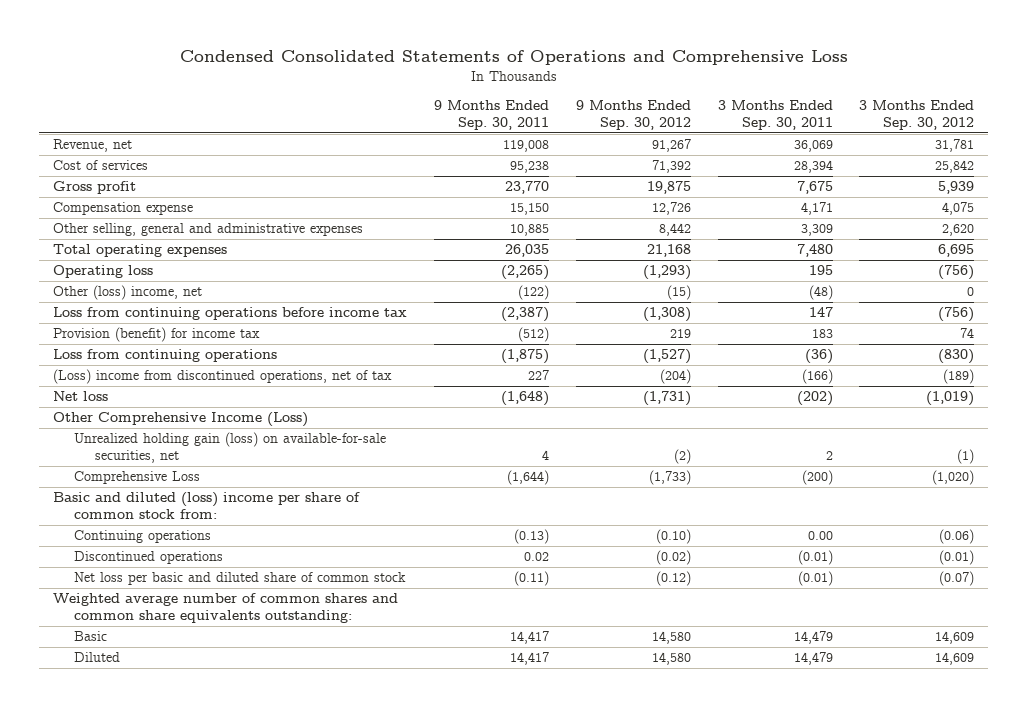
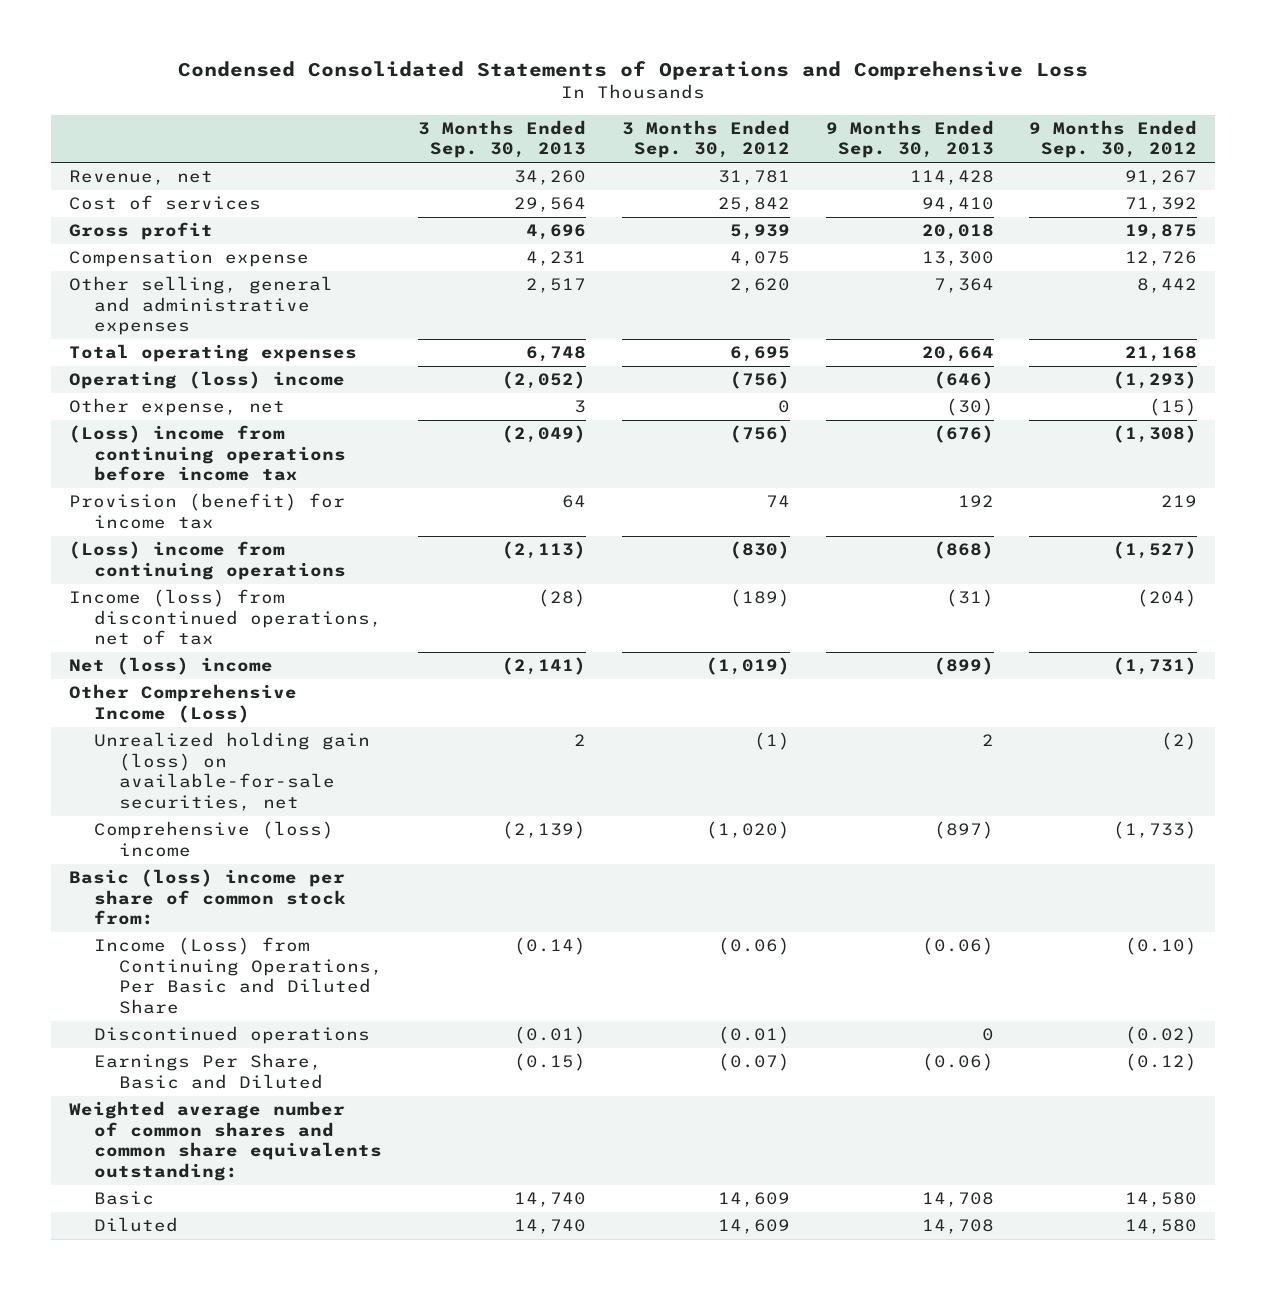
- | 9 Months Ended Sep. 30, 2011 | 9 Months Ended Sep. 30, 2012 | 3 Months Ended Sep. 30, 2011 | 3 Months Ended Sep. 30, 2012
+ | 3 Months Ended Sep. 30, 2013 | 3 Months Ended Sep. 30, 2012 | 9 Months Ended Sep. 30, 2013 | 9 Months Ended Sep. 30, 2012
- Operating loss | (2,265) | (1,293) | 195 | (756)
- Other (loss) income, net | (122) | (15) | (48) | 0
- Loss from continuing operations before income tax | (2,387) | (1,308) | 147 | (756)
+ Operating (loss) income | (2,052) | (756) | (646) | (1,293)
+ Other expense, net | 3 | 0 | (30) | (15)
+ (Loss) income from continuing operations before income tax | (2,049) | (756) | (676) | (1,308)
- Loss from continuing operations | (1,875) | (1,527) | (36) | (830)
- (Loss) income from discontinued operations, net of tax | 227 | (204) | (166) | (189)
- Net loss | (1,648) | (1,731) | (202) | (1,019)
+ (Loss) income from continuing operations | (2,113) | (830) | (868) | (1,527)
+ Income (loss) from discontinued operations, net of tax | (28) | (189) | (31) | (204)
+ Net (loss) income | (2,141) | (1,019) | (899) | (1,731)
- Comprehensive Loss | (1,644) | (1,733) | (200) | (1,020)
- Basic and diluted (loss) income per share of common stock from:
- Continuing operations | (0.13) | (0.10) | 0.00 | (0.06)
+ Comprehensive (loss) income | (2,139) | (1,020) | (897) | (1,733)
+ Basic (loss) income per share of common stock from:
+ Income (Loss) from Continuing Operations, Per Basic and Diluted Share | (0.14) | (0.06) | (0.06) | (0.10)
- Net loss per basic and diluted share of common stock | (0.11) | (0.12) | (0.01) | (0.07)
+ Earnings Per Share, Basic and Diluted | (0.15) | (0.07) | (0.06) | (0.12)

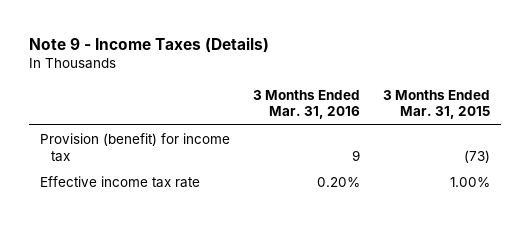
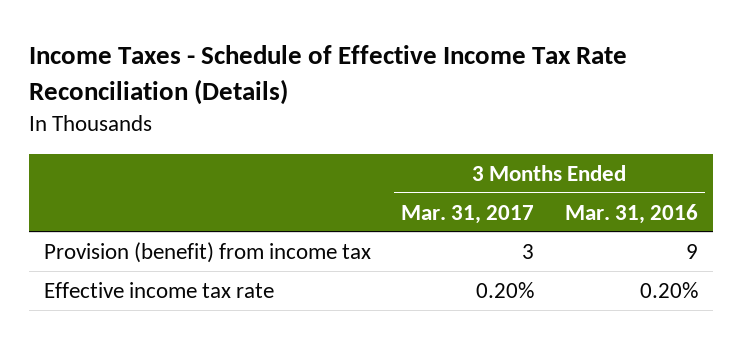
- Note 9 - Income Taxes (Details)
+ Income Taxes - Schedule of Effective Income Tax Rate Reconciliation (Details)
- | 3 Months Ended Mar. 31, 2016 | 3 Months Ended Mar. 31, 2015
+ | 3 Months Ended Mar. 31, 2017 | 3 Months Ended Mar. 31, 2016
- Provision (benefit) for income tax | 9 | (73)
+ Provision (benefit) from income tax | 3 | 9

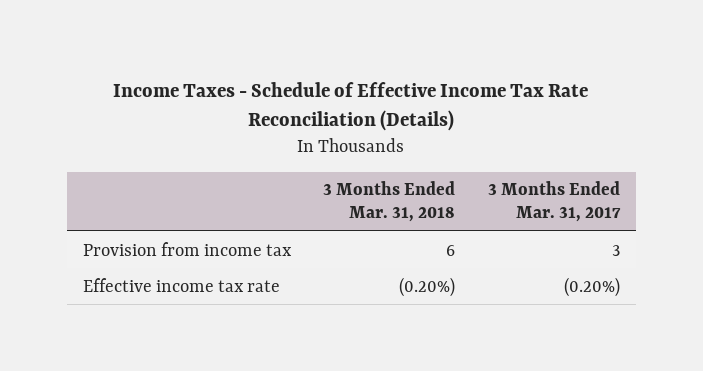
- | 3 Months Ended Mar. 31, 2017 | 3 Months Ended Mar. 31, 2016
+ | 3 Months Ended Mar. 31, 2018 | 3 Months Ended Mar. 31, 2017
- Provision (benefit) from income tax | 3 | 9
- Effective income tax rate | 0.20% | 0.20%
+ Provision from income tax | 6 | 3
+ Effective income tax rate | (0.20%) | (0.20%)

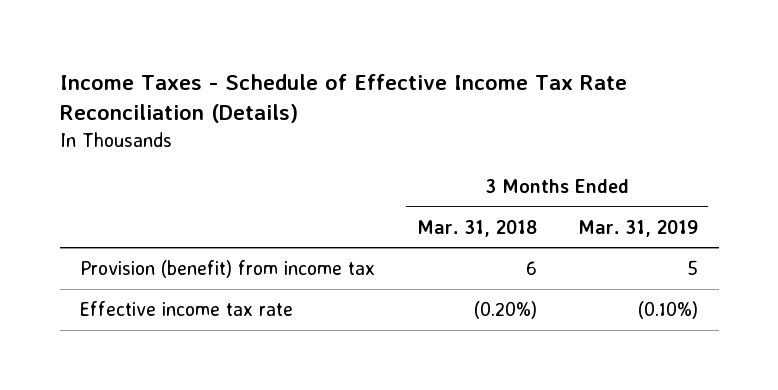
- | 3 Months Ended Mar. 31, 2018 | 3 Months Ended Mar. 31, 2017
+ | 3 Months Ended Mar. 31, 2018 | 3 Months Ended Mar. 31, 2019
- Provision from income tax | 6 | 3
+ Provision (benefit) from income tax | 6 | 5

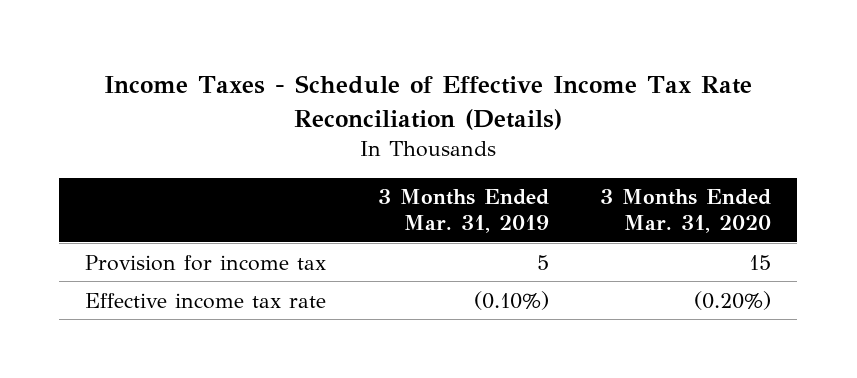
- | 3 Months Ended Mar. 31, 2018 | 3 Months Ended Mar. 31, 2019
+ | 3 Months Ended Mar. 31, 2019 | 3 Months Ended Mar. 31, 2020
- Provision (benefit) from income tax | 6 | 5
+ Provision for income tax | 5 | 15

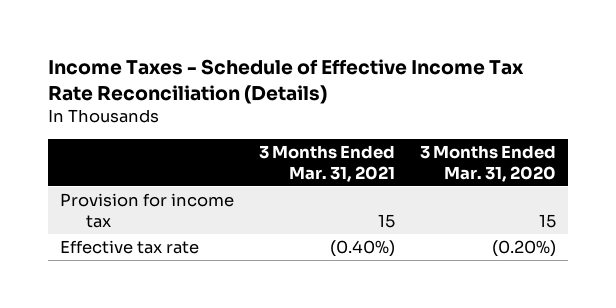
- | 3 Months Ended Mar. 31, 2019 | 3 Months Ended Mar. 31, 2020
+ | 3 Months Ended Mar. 31, 2021 | 3 Months Ended Mar. 31, 2020
- Effective income tax rate | (0.10%) | (0.20%)
+ Effective tax rate | (0.40%) | (0.20%)

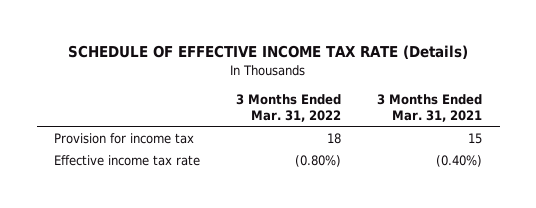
- Income Taxes - Schedule of Effective Income Tax Rate Reconciliation (Details)
+ SCHEDULE OF EFFECTIVE INCOME TAX RATE (Details)
- | 3 Months Ended Mar. 31, 2021 | 3 Months Ended Mar. 31, 2020
+ | 3 Months Ended Mar. 31, 2022 | 3 Months Ended Mar. 31, 2021
- Effective tax rate | (0.40%) | (0.20%)
+ Effective income tax rate | (0.80%) | (0.40%)

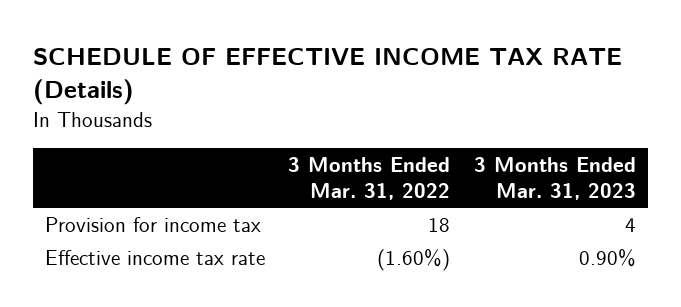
- | 3 Months Ended Mar. 31, 2022 | 3 Months Ended Mar. 31, 2021
+ | 3 Months Ended Mar. 31, 2022 | 3 Months Ended Mar. 31, 2023
- Effective income tax rate | (0.80%) | (0.40%)
+ Effective income tax rate | (1.60%) | 0.90%

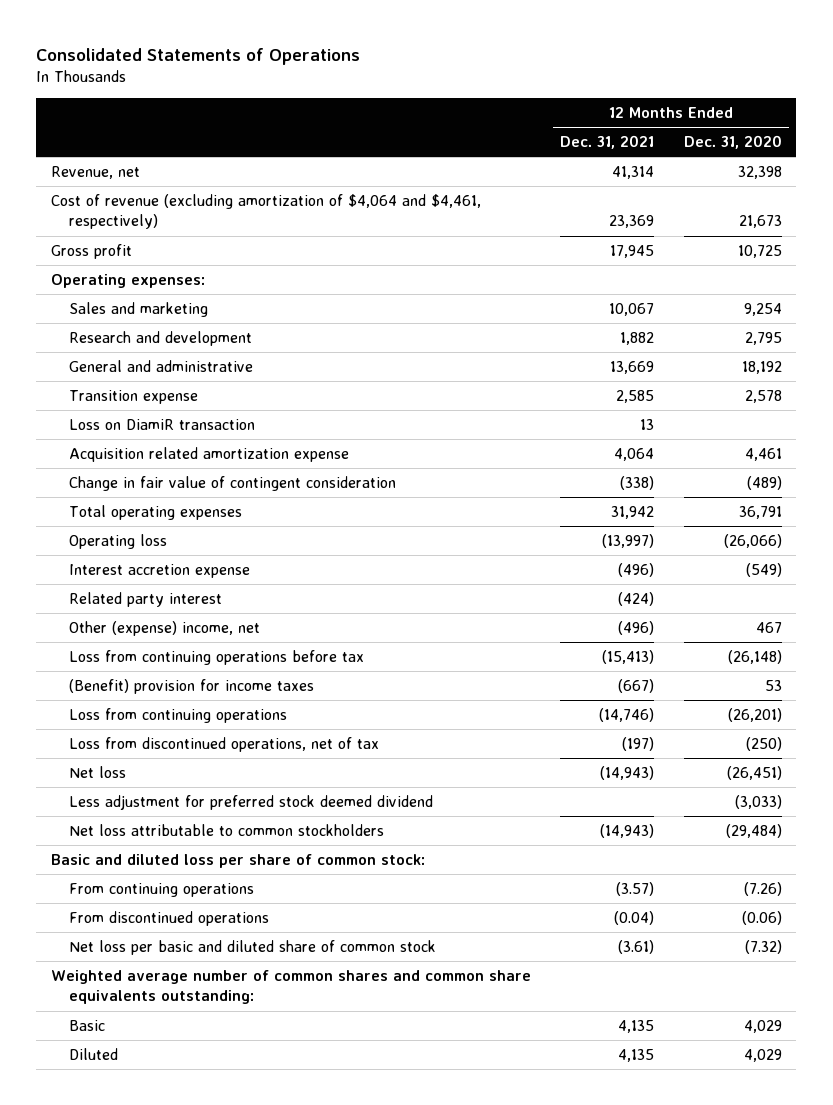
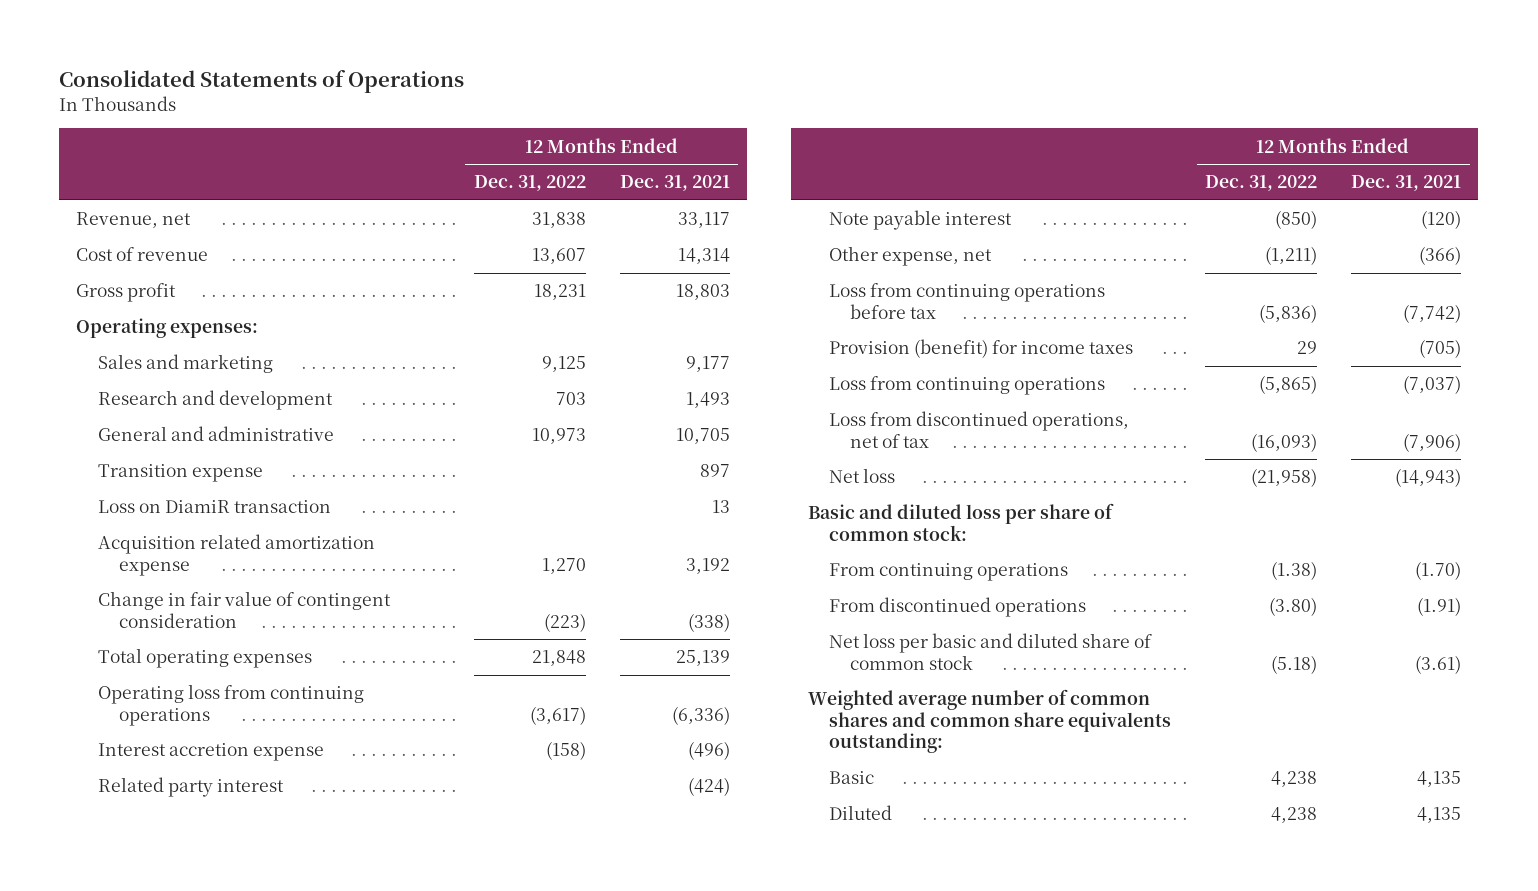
- | 12 Months Ended Dec. 31, 2021 | 12 Months Ended Dec. 31, 2020
+ | 12 Months Ended Dec. 31, 2022 | 12 Months Ended Dec. 31, 2021
- Revenue, net | 41,314 | 32,398
- Cost of revenue (excluding amortization of $4,064 and $4,461, respectively) | 23,369 | 21,673
- Gross profit | 17,945 | 10,725
+ Revenue, net | 31,838 | 33,117
+ Cost of revenue | 13,607 | 14,314
+ Gross profit | 18,231 | 18,803
- Sales and marketing | 10,067 | 9,254
- Research and development | 1,882 | 2,795
- General and administrative | 13,669 | 18,192
- Transition expense | 2,585 | 2,578
+ Sales and marketing | 9,125 | 9,177
+ Research and development | 703 | 1,493
+ General and administrative | 10,973 | 10,705
+ Transition expense | | 897
- Acquisition related amortization expense | 4,064 | 4,461
+ Acquisition related amortization expense | 1,270 | 3,192
- Total operating expenses | 31,942 | 36,791
- Operating loss | (13,997) | (26,066)
+ Total operating expenses | 21,848 | 25,139
+ Operating loss from continuing operations | (3,617) | (6,336)
- Other (expense) income, net | (496) | 467
- Loss from continuing operations before tax | (15,413) | (26,148)
- (Benefit) provision for income taxes | (667) | 53
- Loss from continuing operations | (14,746) | (26,201)
- Loss from discontinued operations, net of tax | (197) | (250)
+ Note payable interest | (850) | (120)
+ Other expense, net | (1,211) | (366)
+ Loss from continuing operations before tax | (5,836) | (7,742)
+ Provision (benefit) for income taxes | 29 | (705)
+ Loss from continuing operations | (5,865) | (7,037)
+ Loss from discontinued operations, net of tax | (16,093) | (7,906)
- Less adjustment for preferred stock deemed dividend | | (3,033)
- Net loss attributable to common stockholders | (14,943) | (29,484)
- From continuing operations | (3.57) | (7.26)
- From discontinued operations | (0.04) | (0.06)
+ From continuing operations | (1.38) | (1.70)
+ From discontinued operations | (3.80) | (1.91)

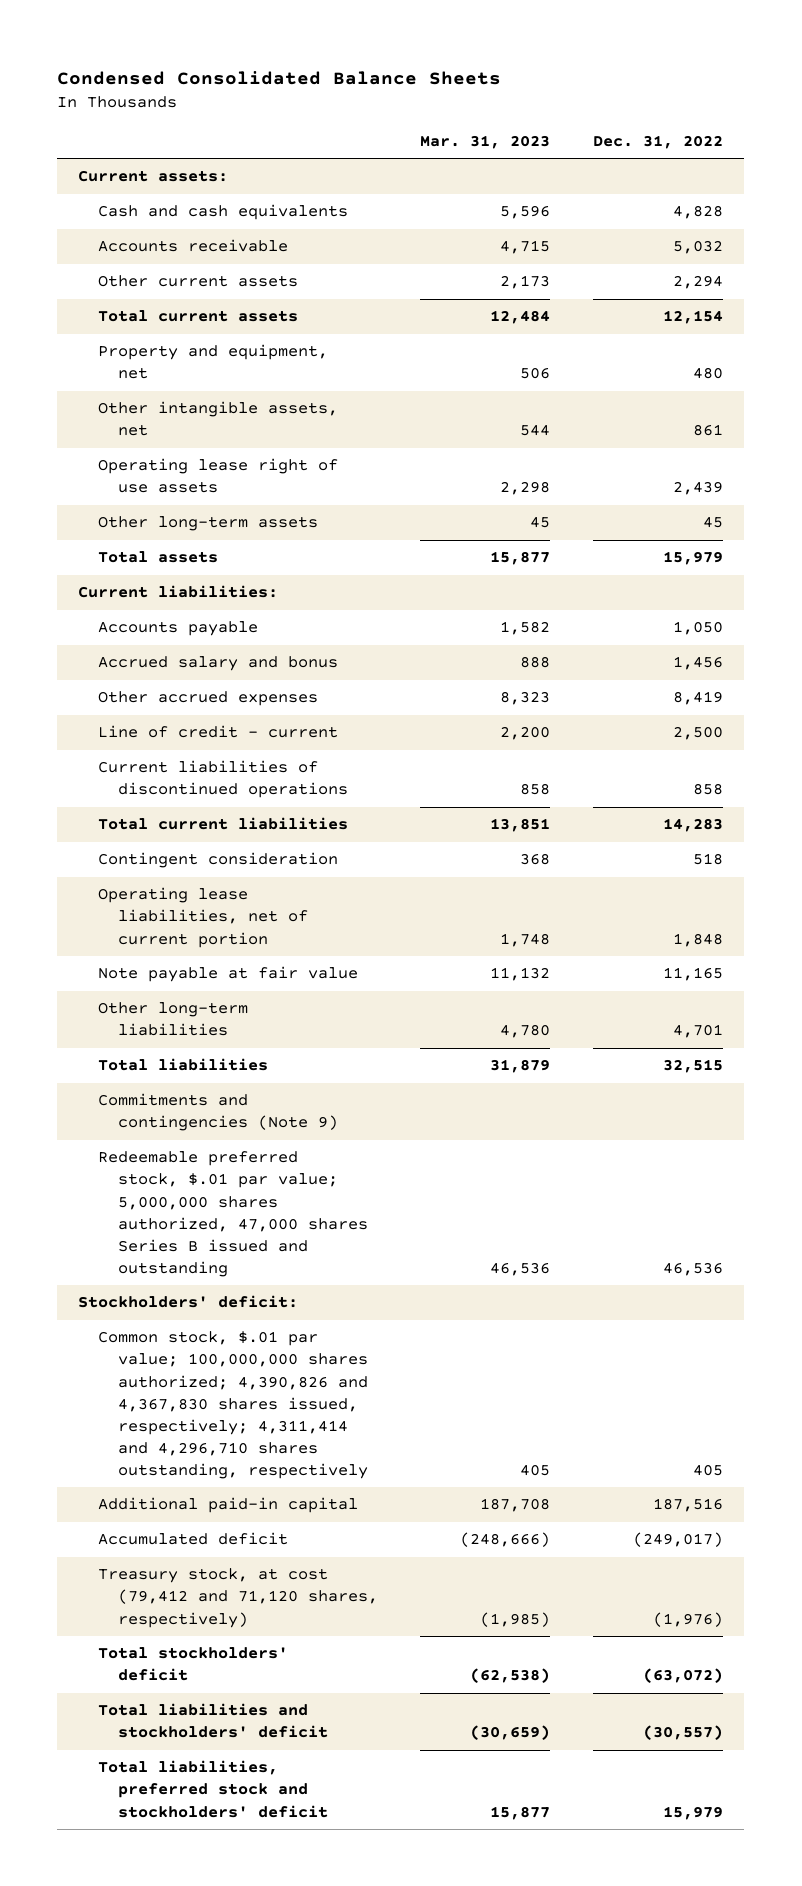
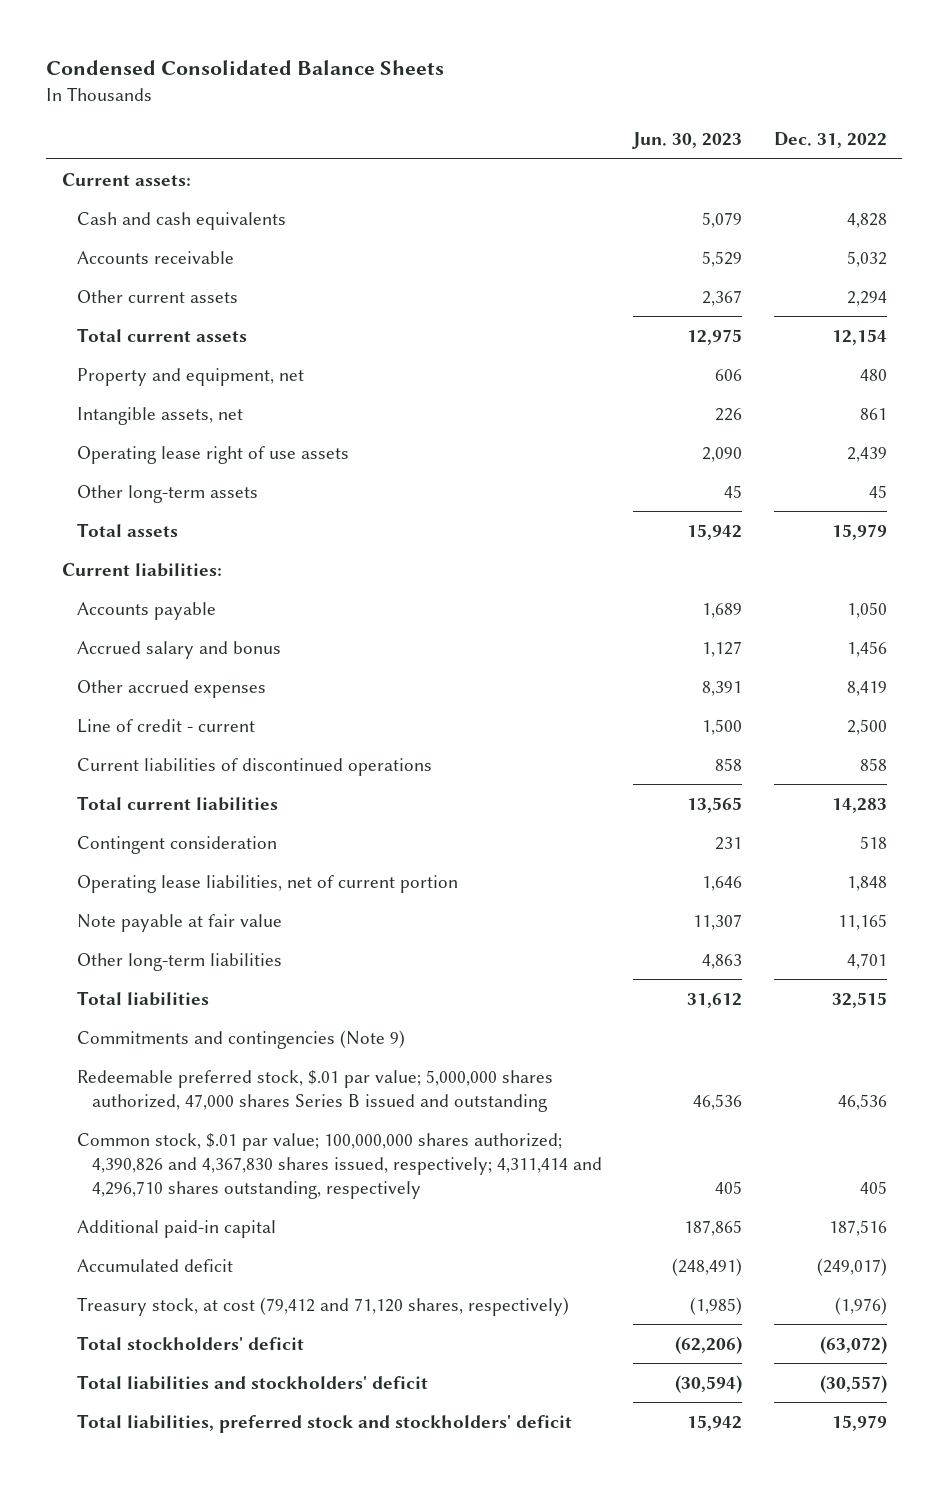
- | Mar. 31, 2023 | Dec. 31, 2022
+ | Jun. 30, 2023 | Dec. 31, 2022
- Other intangible assets, net | 544 | 861
+ Intangible assets, net | 226 | 861
- Stockholders' deficit:

